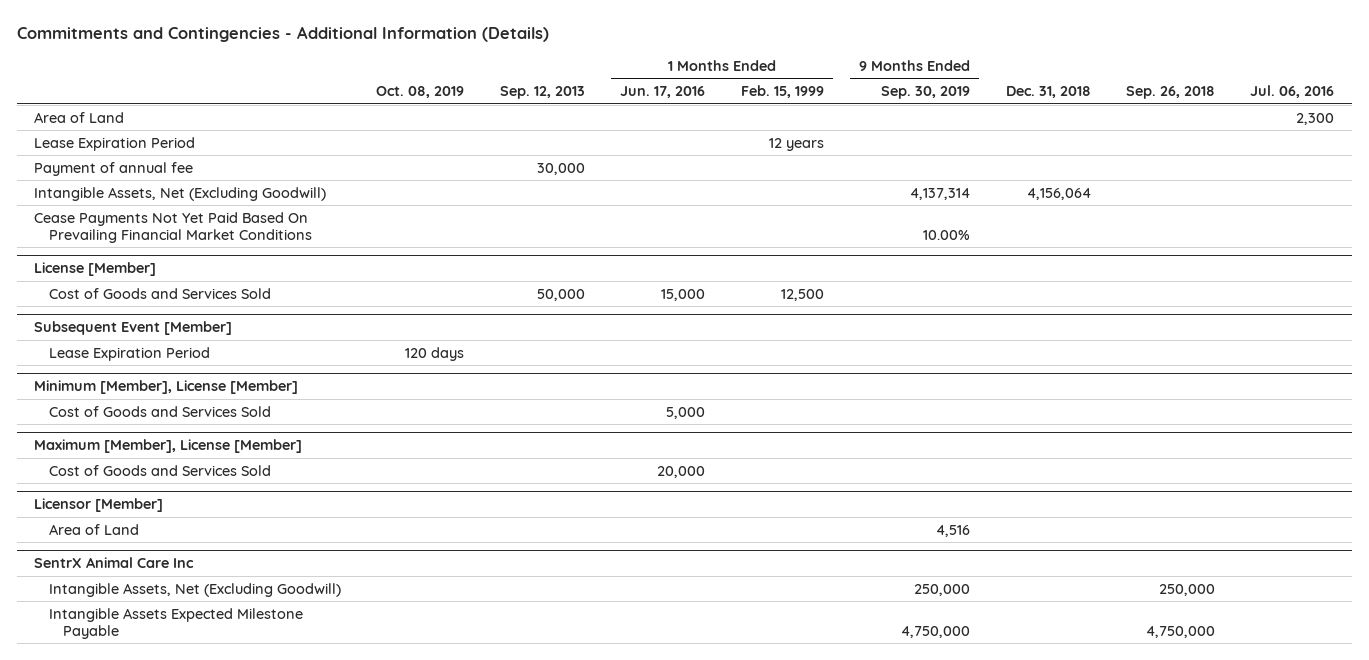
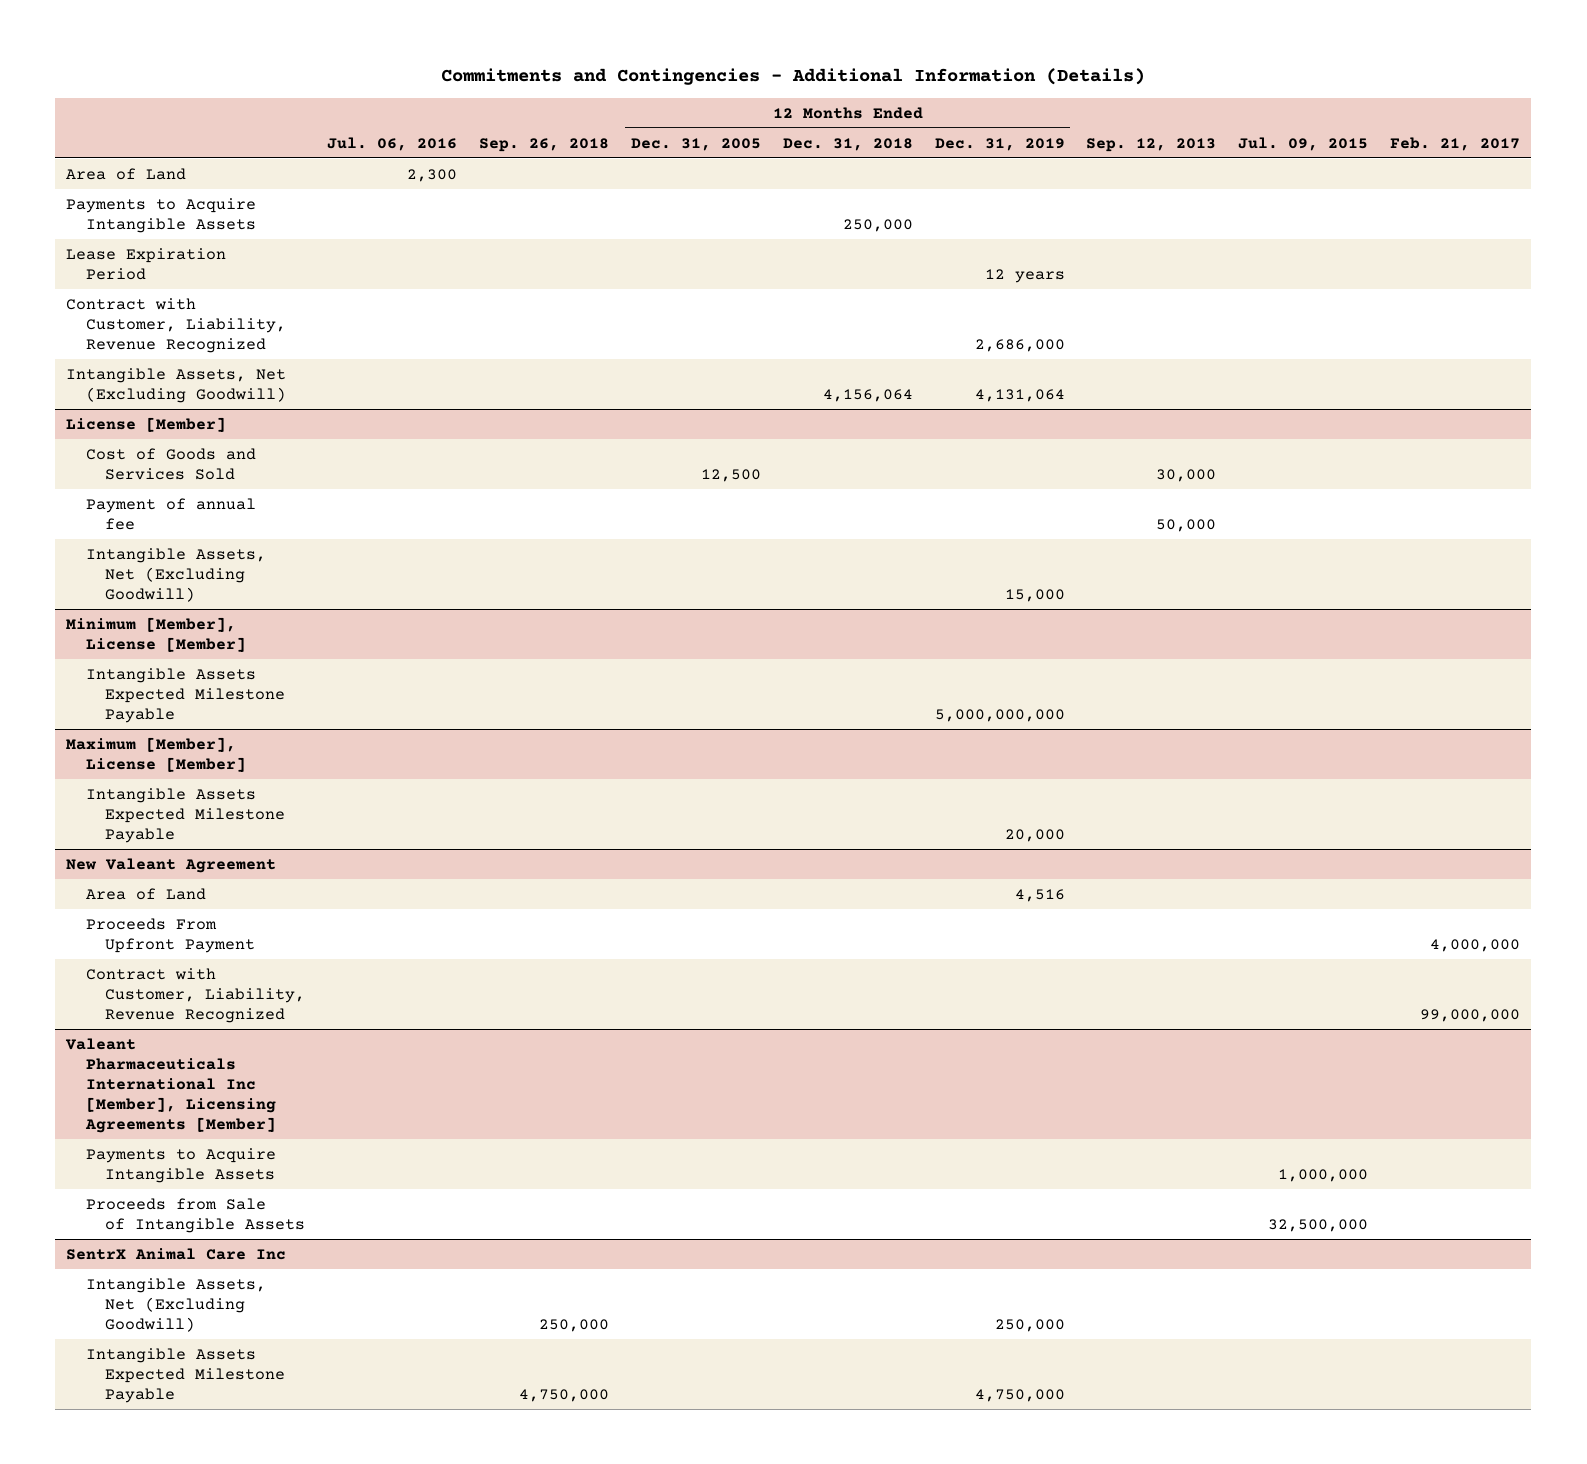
- | Oct. 08, 2019 | Sep. 12, 2013 | 1 Months Ended Jun. 17, 2016 | 1 Months Ended Feb. 15, 1999 | 9 Months Ended Sep. 30, 2019 | Dec. 31, 2018 | Sep. 26, 2018 | Jul. 06, 2016
+ | Jul. 06, 2016 | Sep. 26, 2018 | 12 Months Ended Dec. 31, 2005 | 12 Months Ended Dec. 31, 2018 | 12 Months Ended Dec. 31, 2019 | Sep. 12, 2013 | Jul. 09, 2015 | Feb. 21, 2017
+ Payments to Acquire Intangible Assets | | | | 250,000 | | | |
- Payment of annual fee | | 30,000 | | | | | |
+ Contract with Customer, Liability, Revenue Recognized | | | | | 2,686,000 | | |
- Cease Payments Not Yet Paid Based On Prevailing Financial Market Conditions | | | | | 10.00% | | |
@ License [Member]
- Cost of Goods and Services Sold | | 50,000 | 15,000 | 12,500 | | | |
- Subsequent Event [Member]
- Lease Expiration Period | 120 days | | | | | | |
@ License [Member]
+ Cost of Goods and Services Sold | | | 12,500 | | | 30,000 | |
+ Payment of annual fee | | | | | | 50,000 | |
+ Intangible Assets, Net (Excluding Goodwill) | | | | | 15,000 | | |
@ Minimum [Member], License [Member]
- Cost of Goods and Services Sold | | | 5,000 | | | | |
+ Intangible Assets Expected Milestone Payable | | | | | 5,000,000,000 | | |
@ Maximum [Member], License [Member]
- Cost of Goods and Services Sold | | | 20,000 | | | | |
- Licensor [Member]
- Area of Land | | | | | 4,516 | | |
@ Maximum [Member], License [Member]
+ Intangible Assets Expected Milestone Payable | | | | | 20,000 | | |
+ New Valeant Agreement
+ Area of Land | | | | | 4,516 | | |
+ Proceeds From Upfront Payment | | | | | | | | 4,000,000
+ Contract with Customer, Liability, Revenue Recognized | | | | | | | | 99,000,000
+ Valeant Pharmaceuticals International Inc [Member], Licensing Agreements [Member]
+ Payments to Acquire Intangible Assets | | | | | | | 1,000,000 |
+ Proceeds from Sale of Intangible Assets | | | | | | | 32,500,000 |

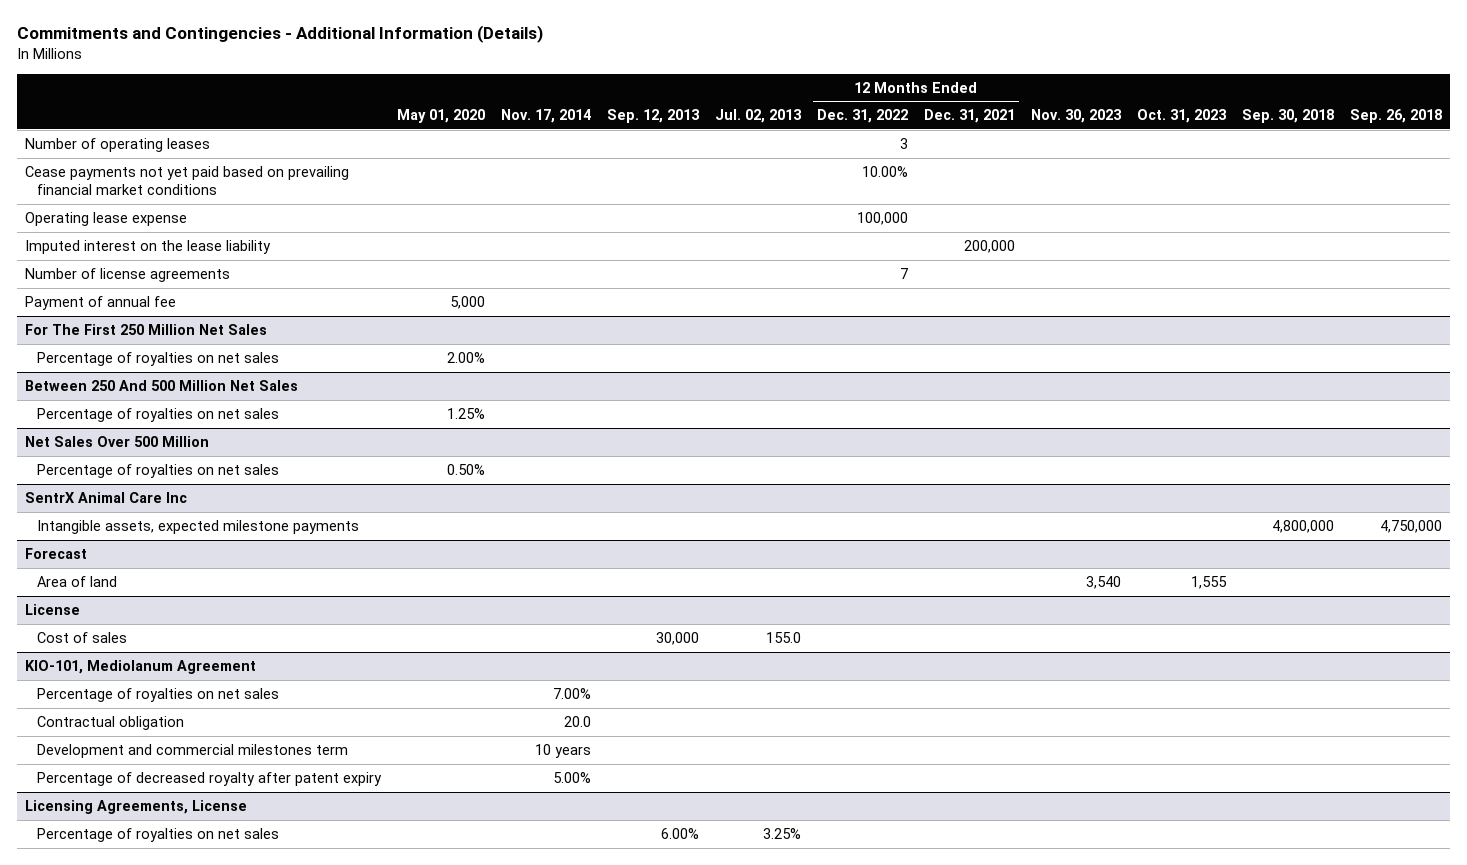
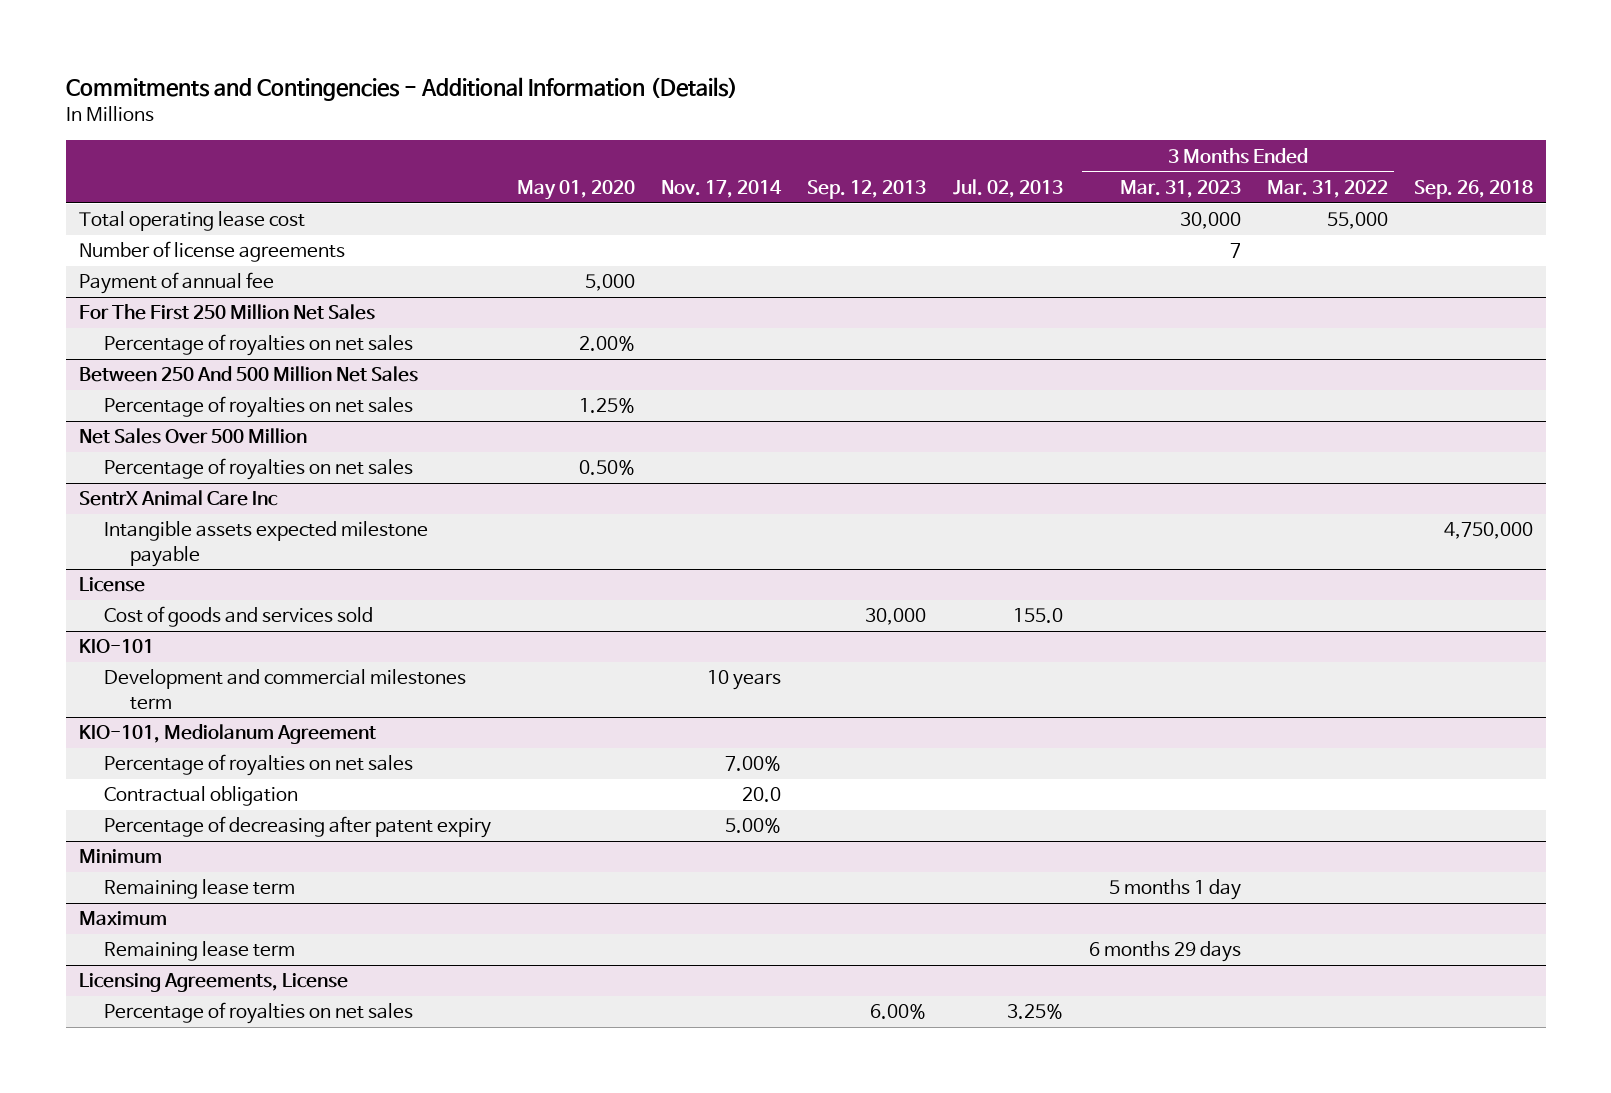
- | May 01, 2020 | Nov. 17, 2014 | Sep. 12, 2013 | Jul. 02, 2013 | 12 Months Ended Dec. 31, 2022 | 12 Months Ended Dec. 31, 2021 | Nov. 30, 2023 | Oct. 31, 2023 | Sep. 30, 2018 | Sep. 26, 2018
+ | May 01, 2020 | Nov. 17, 2014 | Sep. 12, 2013 | Jul. 02, 2013 | 3 Months Ended Mar. 31, 2023 | 3 Months Ended Mar. 31, 2022 | Sep. 26, 2018
- Number of operating leases | | | | | 3 | | | | |
- Cease payments not yet paid based on prevailing financial market conditions | | | | | 10.00% | | | | |
- Operating lease expense | | | | | 100,000 | | | | |
- Imputed interest on the lease liability | | | | | | 200,000 | | | |
+ Total operating lease cost | | | | | 30,000 | 55,000 |
@ SentrX Animal Care Inc
- Intangible assets, expected milestone payments | | | | | | | | | 4,800,000 | 4,750,000
- Forecast
- Area of land | | | | | | | 3,540 | 1,555 | |
@ SentrX Animal Care Inc
+ Intangible assets expected milestone payable | | | | | | | 4,750,000
@ License
- Cost of sales | | | 30,000 | 155.0 | | | | | |
+ Cost of goods and services sold | | | 30,000 | 155.0 | | |
+ KIO-101
+ Development and commercial milestones term | | 10 years | | | | |
@ KIO-101, Mediolanum Agreement
- Development and commercial milestones term | | 10 years | | | | | | | |
- Percentage of decreased royalty after patent expiry | | 5.00% | | | | | | | |
+ Percentage of decreasing after patent expiry | | 5.00% | | | | |
+ Minimum
+ Remaining lease term | | | | | 5 months 1 day | |
+ Maximum
+ Remaining lease term | | | | | 6 months 29 days | |

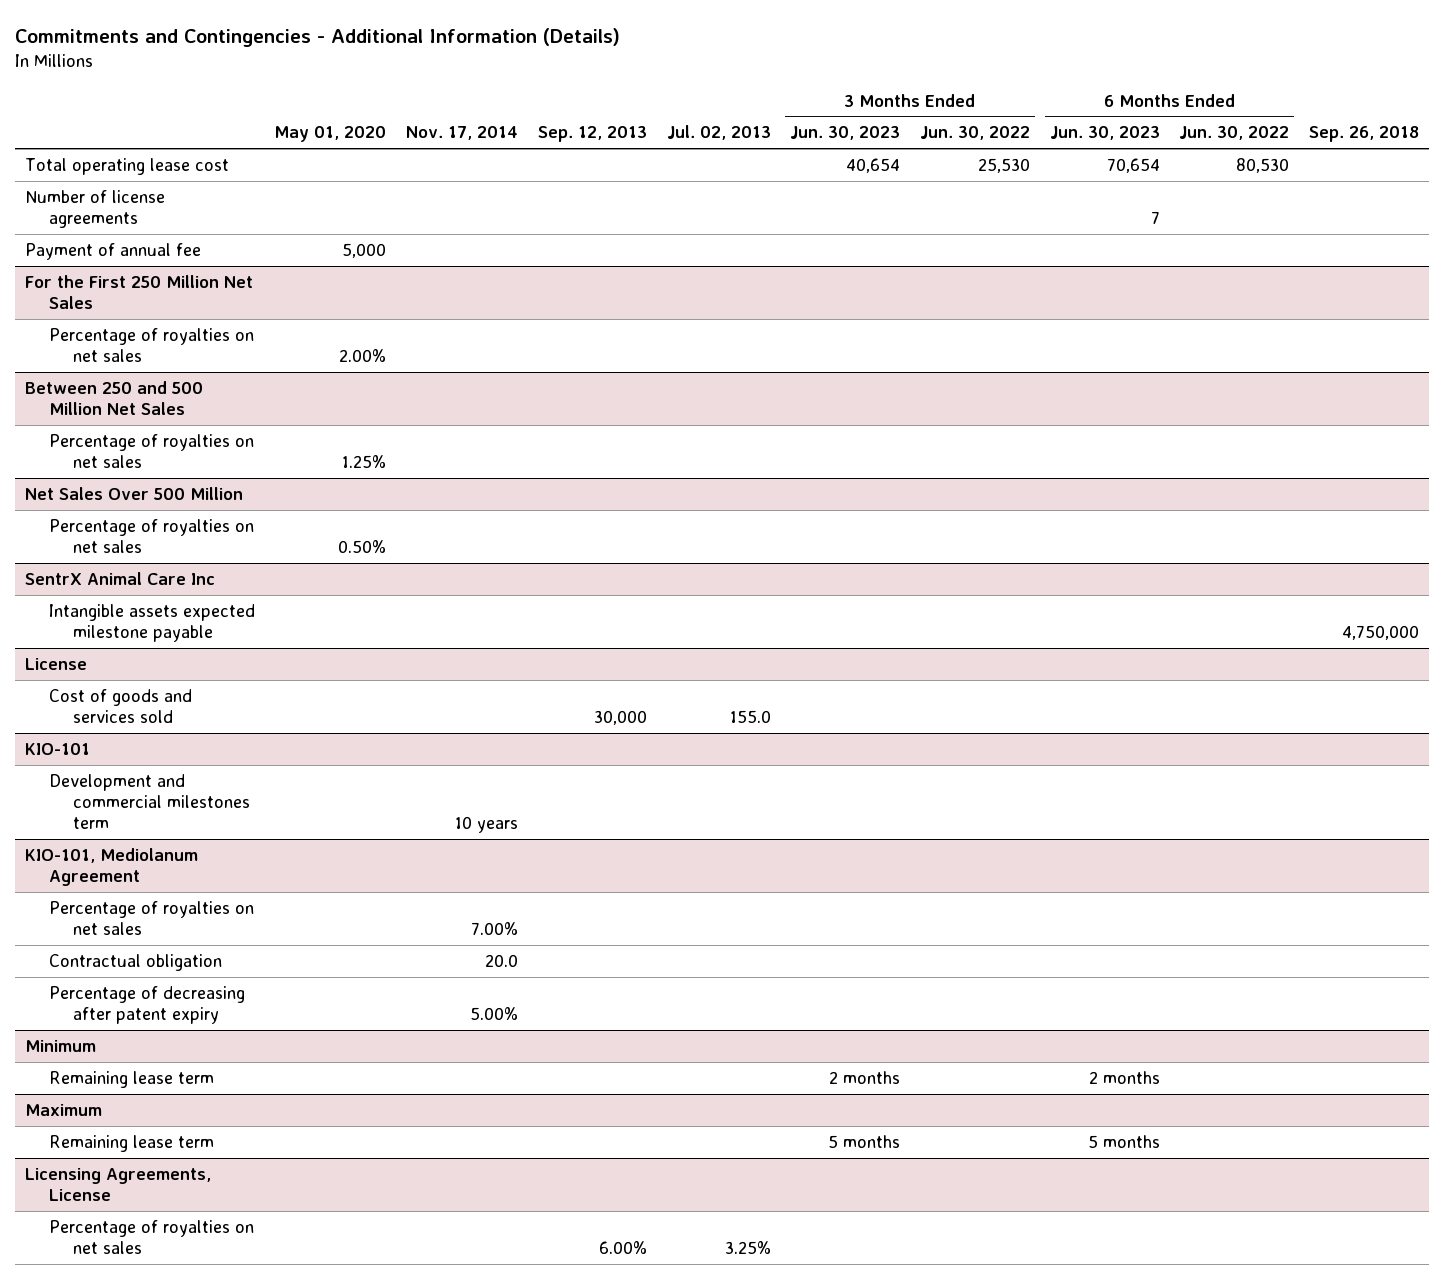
- | May 01, 2020 | Nov. 17, 2014 | Sep. 12, 2013 | Jul. 02, 2013 | 3 Months Ended Mar. 31, 2023 | 3 Months Ended Mar. 31, 2022 | Sep. 26, 2018
+ | May 01, 2020 | Nov. 17, 2014 | Sep. 12, 2013 | Jul. 02, 2013 | 3 Months Ended Jun. 30, 2023 | 3 Months Ended Jun. 30, 2022 | 6 Months Ended Jun. 30, 2023 | 6 Months Ended Jun. 30, 2022 | Sep. 26, 2018
- For The First 250 Million Net Sales
+ For the First 250 Million Net Sales
- Between 250 And 500 Million Net Sales
+ Between 250 and 500 Million Net Sales

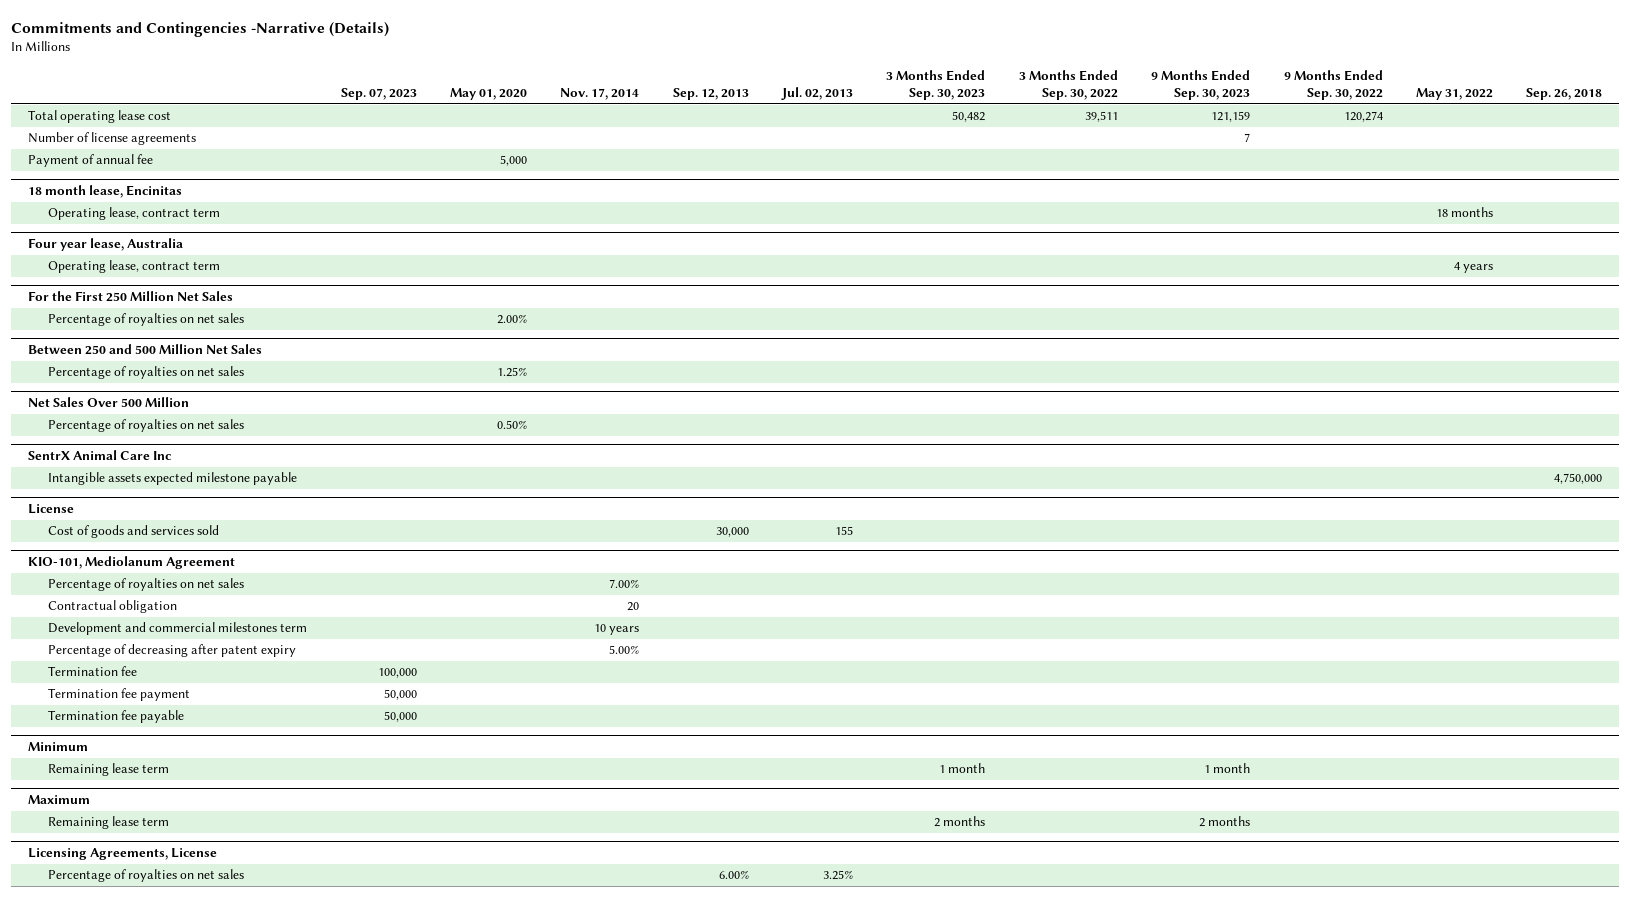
- Commitments and Contingencies - Additional Information (Details)
+ Commitments and Contingencies -Narrative (Details)
- | May 01, 2020 | Nov. 17, 2014 | Sep. 12, 2013 | Jul. 02, 2013 | 3 Months Ended Jun. 30, 2023 | 3 Months Ended Jun. 30, 2022 | 6 Months Ended Jun. 30, 2023 | 6 Months Ended Jun. 30, 2022 | Sep. 26, 2018
+ | Sep. 07, 2023 | May 01, 2020 | Nov. 17, 2014 | Sep. 12, 2013 | Jul. 02, 2013 | 3 Months Ended Sep. 30, 2023 | 3 Months Ended Sep. 30, 2022 | 9 Months Ended Sep. 30, 2023 | 9 Months Ended Sep. 30, 2022 | May 31, 2022 | Sep. 26, 2018
+ 18 month lease, Encinitas
+ Operating lease, contract term | | | | | | | | | | 18 months |
+ Four year lease, Australia
+ Operating lease, contract term | | | | | | | | | | 4 years |
@ License
- Cost of goods and services sold | | | 30,000 | 155.0 | | | | |
- KIO-101
- Development and commercial milestones term | | 10 years | | | | | | |
@ License
+ Cost of goods and services sold | | | | 30,000 | 155 | | | | | |
@ KIO-101, Mediolanum Agreement
- Contractual obligation | | 20.0 | | | | | | |
+ Contractual obligation | | | 20 | | | | | | | |
+ Development and commercial milestones term | | | 10 years | | | | | | | |
+ Termination fee | 100,000 | | | | | | | | | |
+ Termination fee payment | 50,000 | | | | | | | | | |
+ Termination fee payable | 50,000 | | | | | | | | | |

